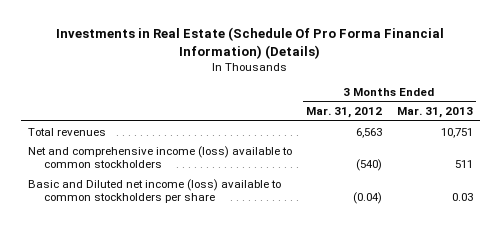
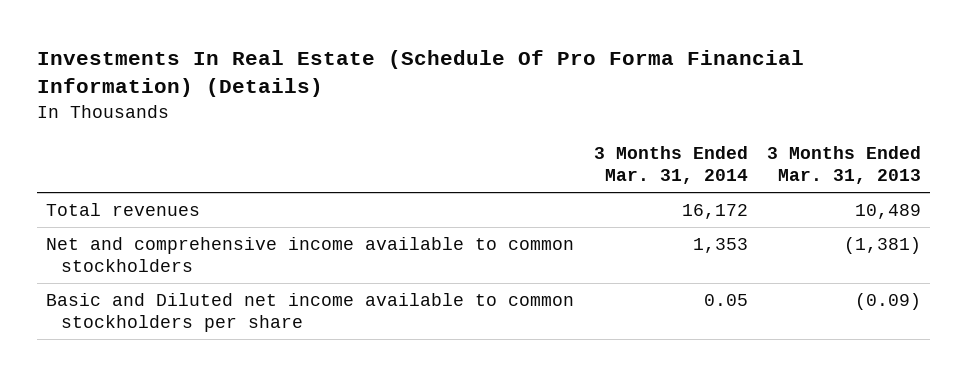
- Investments in Real Estate (Schedule Of Pro Forma Financial Information) (Details)
+ Investments In Real Estate (Schedule Of Pro Forma Financial Information) (Details)
- | 3 Months Ended Mar. 31, 2012 | 3 Months Ended Mar. 31, 2013
+ | 3 Months Ended Mar. 31, 2014 | 3 Months Ended Mar. 31, 2013
- Total revenues | 6,563 | 10,751
- Net and comprehensive income (loss) available to common stockholders | (540) | 511
- Basic and Diluted net income (loss) available to common stockholders per share | (0.04) | 0.03
+ Total revenues | 16,172 | 10,489
+ Net and comprehensive income available to common stockholders | 1,353 | (1,381)
+ Basic and Diluted net income available to common stockholders per share | 0.05 | (0.09)

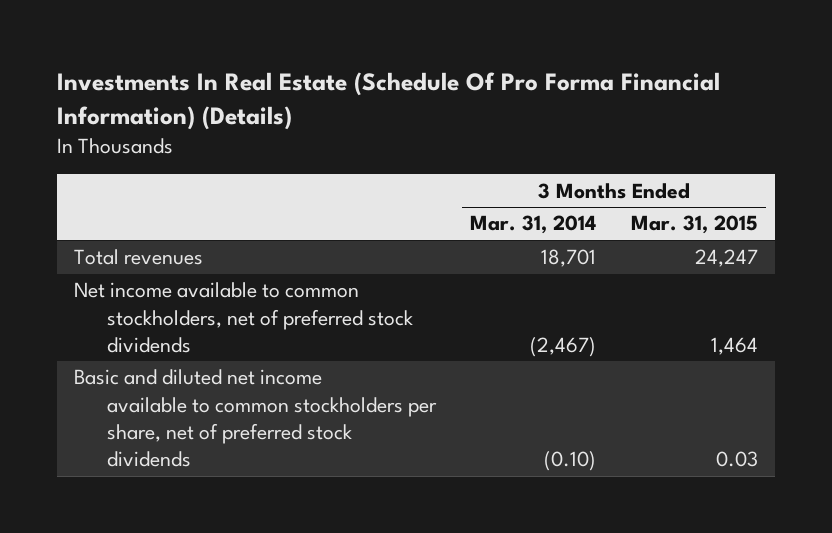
- | 3 Months Ended Mar. 31, 2014 | 3 Months Ended Mar. 31, 2013
+ | 3 Months Ended Mar. 31, 2014 | 3 Months Ended Mar. 31, 2015
- Total revenues | 16,172 | 10,489
- Net and comprehensive income available to common stockholders | 1,353 | (1,381)
- Basic and Diluted net income available to common stockholders per share | 0.05 | (0.09)
+ Total revenues | 18,701 | 24,247
+ Net income available to common stockholders, net of preferred stock dividends | (2,467) | 1,464
+ Basic and diluted net income available to common stockholders per share, net of preferred stock dividends | (0.10) | 0.03

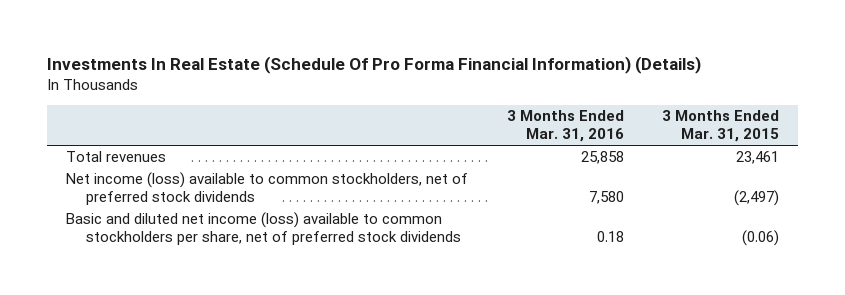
- | 3 Months Ended Mar. 31, 2014 | 3 Months Ended Mar. 31, 2015
+ | 3 Months Ended Mar. 31, 2016 | 3 Months Ended Mar. 31, 2015
- Total revenues | 18,701 | 24,247
- Net income available to common stockholders, net of preferred stock dividends | (2,467) | 1,464
- Basic and diluted net income available to common stockholders per share, net of preferred stock dividends | (0.10) | 0.03
+ Total revenues | 25,858 | 23,461
+ Net income (loss) available to common stockholders, net of preferred stock dividends | 7,580 | (2,497)
+ Basic and diluted net income (loss) available to common stockholders per share, net of preferred stock dividends | 0.18 | (0.06)

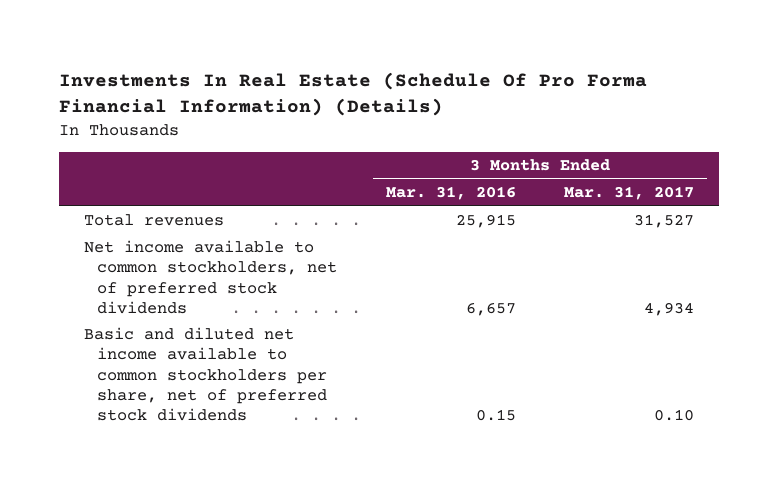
- | 3 Months Ended Mar. 31, 2016 | 3 Months Ended Mar. 31, 2015
+ | 3 Months Ended Mar. 31, 2016 | 3 Months Ended Mar. 31, 2017
- Total revenues | 25,858 | 23,461
- Net income (loss) available to common stockholders, net of preferred stock dividends | 7,580 | (2,497)
- Basic and diluted net income (loss) available to common stockholders per share, net of preferred stock dividends | 0.18 | (0.06)
+ Total revenues | 25,915 | 31,527
+ Net income available to common stockholders, net of preferred stock dividends | 6,657 | 4,934
+ Basic and diluted net income available to common stockholders per share, net of preferred stock dividends | 0.15 | 0.10

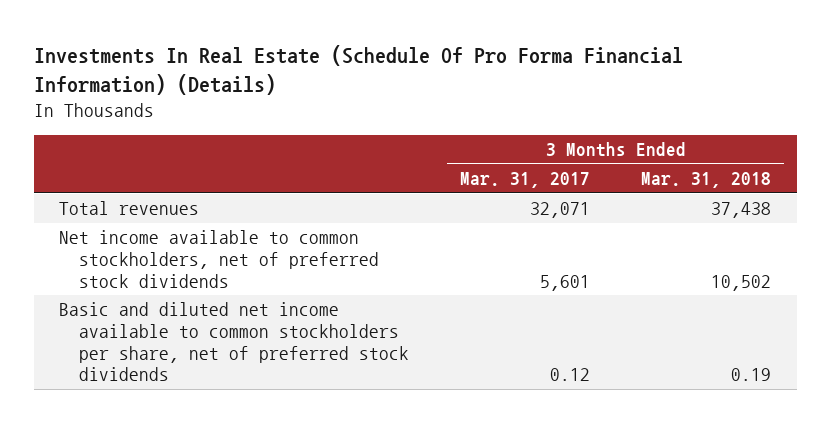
- | 3 Months Ended Mar. 31, 2016 | 3 Months Ended Mar. 31, 2017
+ | 3 Months Ended Mar. 31, 2017 | 3 Months Ended Mar. 31, 2018
- Total revenues | 25,915 | 31,527
- Net income available to common stockholders, net of preferred stock dividends | 6,657 | 4,934
- Basic and diluted net income available to common stockholders per share, net of preferred stock dividends | 0.15 | 0.10
+ Total revenues | 32,071 | 37,438
+ Net income available to common stockholders, net of preferred stock dividends | 5,601 | 10,502
+ Basic and diluted net income available to common stockholders per share, net of preferred stock dividends | 0.12 | 0.19

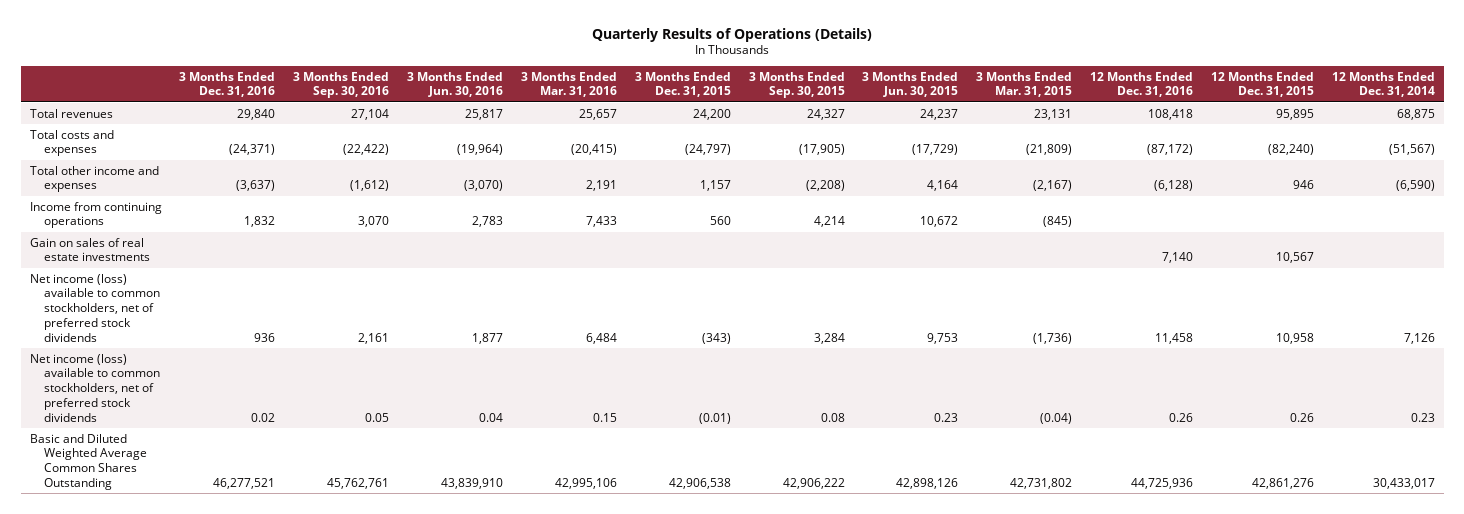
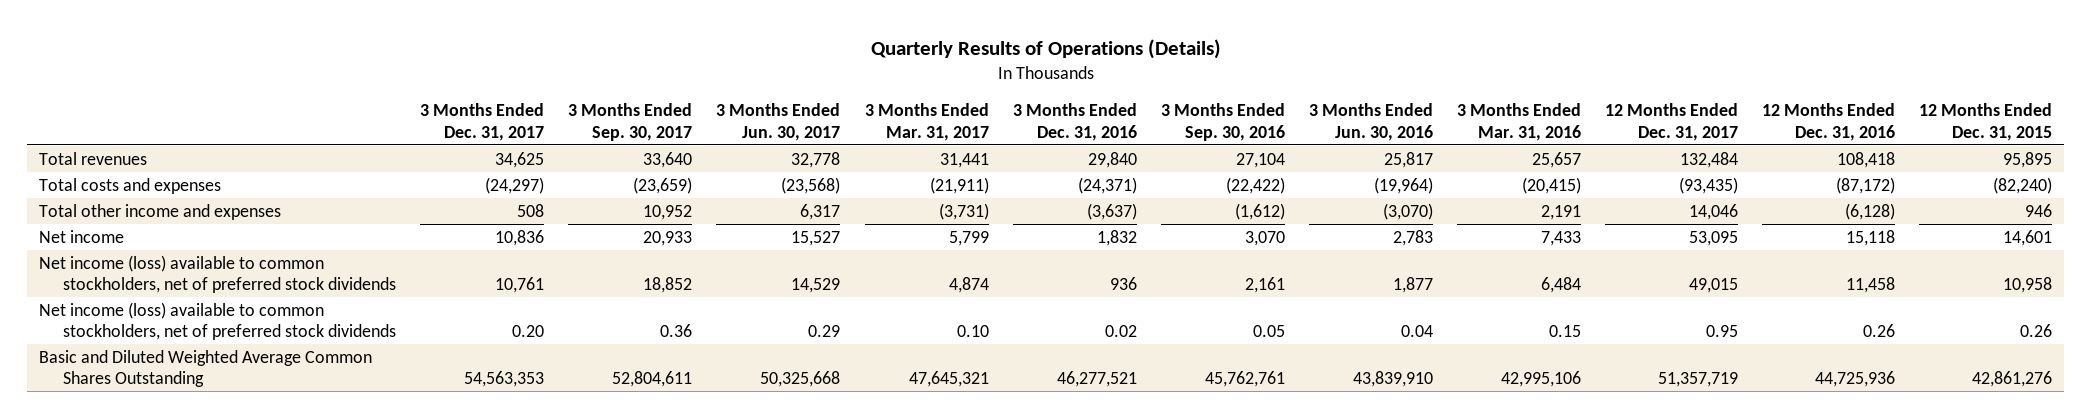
- | 3 Months Ended Dec. 31, 2016 | 3 Months Ended Sep. 30, 2016 | 3 Months Ended Jun. 30, 2016 | 3 Months Ended Mar. 31, 2016 | 3 Months Ended Dec. 31, 2015 | 3 Months Ended Sep. 30, 2015 | 3 Months Ended Jun. 30, 2015 | 3 Months Ended Mar. 31, 2015 | 12 Months Ended Dec. 31, 2016 | 12 Months Ended Dec. 31, 2015 | 12 Months Ended Dec. 31, 2014
+ | 3 Months Ended Dec. 31, 2017 | 3 Months Ended Sep. 30, 2017 | 3 Months Ended Jun. 30, 2017 | 3 Months Ended Mar. 31, 2017 | 3 Months Ended Dec. 31, 2016 | 3 Months Ended Sep. 30, 2016 | 3 Months Ended Jun. 30, 2016 | 3 Months Ended Mar. 31, 2016 | 12 Months Ended Dec. 31, 2017 | 12 Months Ended Dec. 31, 2016 | 12 Months Ended Dec. 31, 2015
- Income from continuing operations | 1,832 | 3,070 | 2,783 | 7,433 | 560 | 4,214 | 10,672 | (845) | | |
- Gain on sales of real estate investments | | | | | | | | | 7,140 | 10,567 |
+ Net income | 10,836 | 20,933 | 15,527 | 5,799 | 1,832 | 3,070 | 2,783 | 7,433 | 53,095 | 15,118 | 14,601

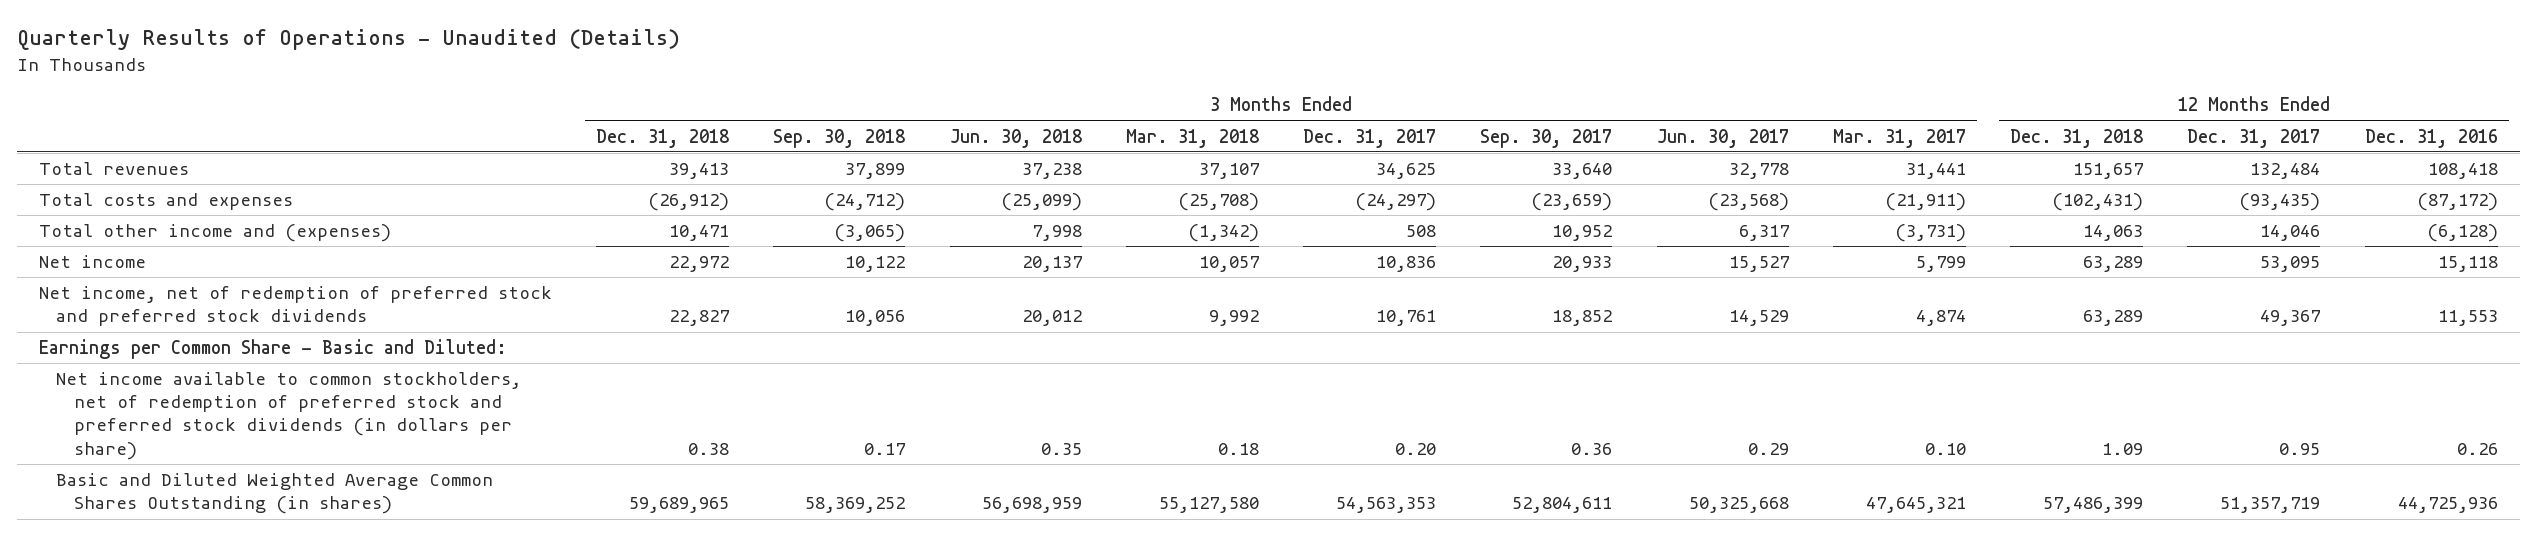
- Quarterly Results of Operations (Details)
+ Quarterly Results of Operations - Unaudited (Details)
- | 3 Months Ended Dec. 31, 2017 | 3 Months Ended Sep. 30, 2017 | 3 Months Ended Jun. 30, 2017 | 3 Months Ended Mar. 31, 2017 | 3 Months Ended Dec. 31, 2016 | 3 Months Ended Sep. 30, 2016 | 3 Months Ended Jun. 30, 2016 | 3 Months Ended Mar. 31, 2016 | 12 Months Ended Dec. 31, 2017 | 12 Months Ended Dec. 31, 2016 | 12 Months Ended Dec. 31, 2015
+ | 3 Months Ended Dec. 31, 2018 | 3 Months Ended Sep. 30, 2018 | 3 Months Ended Jun. 30, 2018 | 3 Months Ended Mar. 31, 2018 | 3 Months Ended Dec. 31, 2017 | 3 Months Ended Sep. 30, 2017 | 3 Months Ended Jun. 30, 2017 | 3 Months Ended Mar. 31, 2017 | 12 Months Ended Dec. 31, 2018 | 12 Months Ended Dec. 31, 2017 | 12 Months Ended Dec. 31, 2016
- Total other income and expenses | 508 | 10,952 | 6,317 | (3,731) | (3,637) | (1,612) | (3,070) | 2,191 | 14,046 | (6,128) | 946
+ Total other income and (expenses) | 10,471 | (3,065) | 7,998 | (1,342) | 508 | 10,952 | 6,317 | (3,731) | 14,063 | 14,046 | (6,128)
- Net income (loss) available to common stockholders, net of preferred stock dividends | 10,761 | 18,852 | 14,529 | 4,874 | 936 | 2,161 | 1,877 | 6,484 | 49,015 | 11,458 | 10,958
- Net income (loss) available to common stockholders, net of preferred stock dividends | 0.20 | 0.36 | 0.29 | 0.10 | 0.02 | 0.05 | 0.04 | 0.15 | 0.95 | 0.26 | 0.26
- Basic and Diluted Weighted Average Common Shares Outstanding | 54,563,353 | 52,804,611 | 50,325,668 | 47,645,321 | 46,277,521 | 45,762,761 | 43,839,910 | 42,995,106 | 51,357,719 | 44,725,936 | 42,861,276
+ Net income, net of redemption of preferred stock and preferred stock dividends | 22,827 | 10,056 | 20,012 | 9,992 | 10,761 | 18,852 | 14,529 | 4,874 | 63,289 | 49,367 | 11,553
+ Earnings per Common Share - Basic and Diluted:
+ Net income available to common stockholders, net of redemption of preferred stock and preferred stock dividends (in dollars per share) | 0.38 | 0.17 | 0.35 | 0.18 | 0.20 | 0.36 | 0.29 | 0.10 | 1.09 | 0.95 | 0.26
+ Basic and Diluted Weighted Average Common Shares Outstanding (in shares) | 59,689,965 | 58,369,252 | 56,698,959 | 55,127,580 | 54,563,353 | 52,804,611 | 50,325,668 | 47,645,321 | 57,486,399 | 51,357,719 | 44,725,936

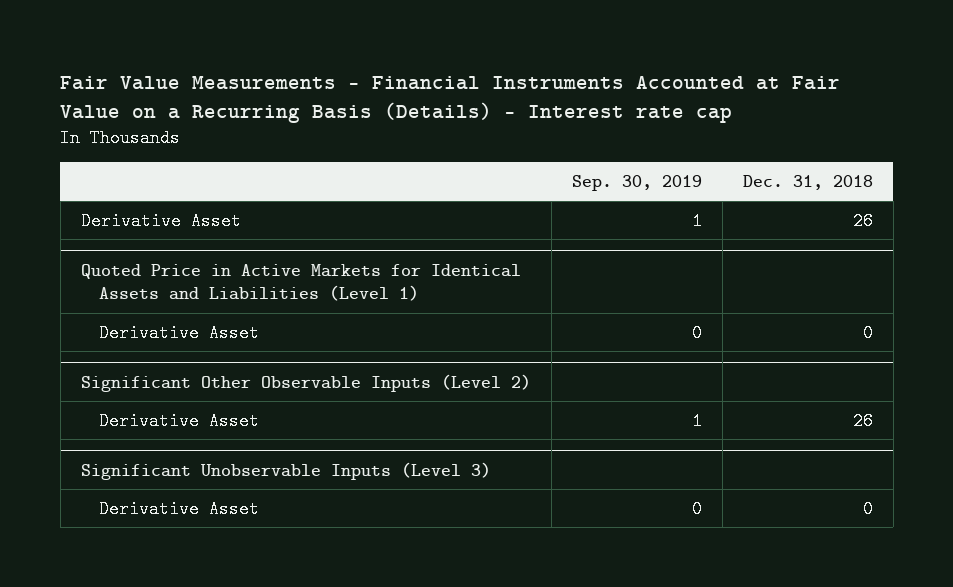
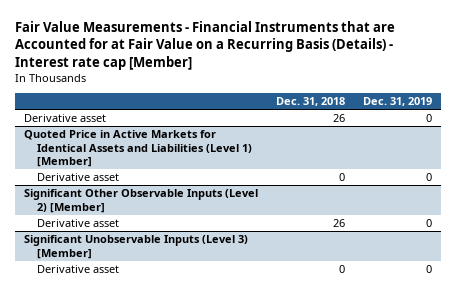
- Fair Value Measurements - Financial Instruments Accounted at Fair Value on a Recurring Basis (Details) - Interest rate cap
+ Fair Value Measurements - Financial Instruments that are Accounted for at Fair Value on a Recurring Basis (Details) - Interest rate cap [Member]
- | Sep. 30, 2019 | Dec. 31, 2018
+ | Dec. 31, 2018 | Dec. 31, 2019
- Derivative Asset | 1 | 26
- Quoted Price in Active Markets for Identical Assets and Liabilities (Level 1)
- Derivative Asset | 0 | 0
- Significant Other Observable Inputs (Level 2)
- Derivative Asset | 1 | 26
- Significant Unobservable Inputs (Level 3)
- Derivative Asset | 0 | 0
+ Derivative asset | 26 | 0
+ Quoted Price in Active Markets for Identical Assets and Liabilities (Level 1) [Member]
+ Derivative asset | 0 | 0
+ Significant Other Observable Inputs (Level 2) [Member]
+ Derivative asset | 26 | 0
+ Significant Unobservable Inputs (Level 3) [Member]
+ Derivative asset | 0 | 0

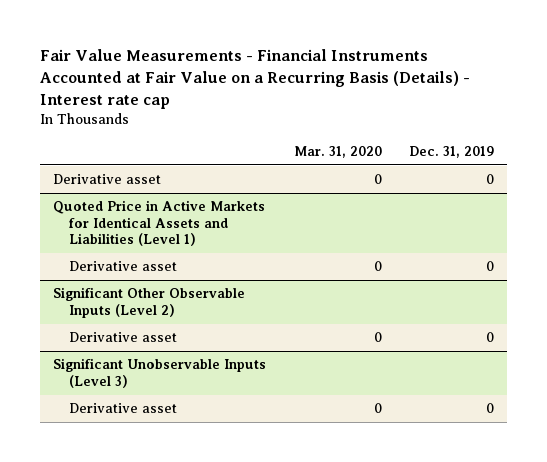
- Fair Value Measurements - Financial Instruments that are Accounted for at Fair Value on a Recurring Basis (Details) - Interest rate cap [Member]
+ Fair Value Measurements - Financial Instruments Accounted at Fair Value on a Recurring Basis (Details) - Interest rate cap
- | Dec. 31, 2018 | Dec. 31, 2019
+ | Mar. 31, 2020 | Dec. 31, 2019
- Quoted Price in Active Markets for Identical Assets and Liabilities (Level 1) [Member]
+ Quoted Price in Active Markets for Identical Assets and Liabilities (Level 1)
- Significant Other Observable Inputs (Level 2) [Member]
+ Significant Other Observable Inputs (Level 2)
- Significant Unobservable Inputs (Level 3) [Member]
+ Significant Unobservable Inputs (Level 3)

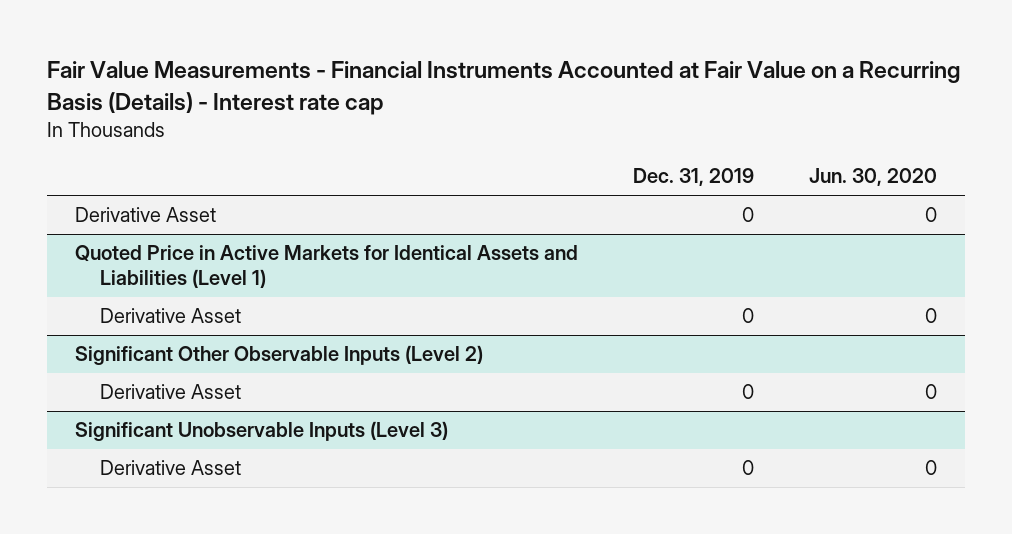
- | Mar. 31, 2020 | Dec. 31, 2019
+ | Dec. 31, 2019 | Jun. 30, 2020
- Derivative asset | 0 | 0
+ Derivative Asset | 0 | 0
@ Quoted Price in Active Markets for Identical Assets and Liabilities (Level 1)
- Derivative asset | 0 | 0
+ Derivative Asset | 0 | 0
@ Significant Other Observable Inputs (Level 2)
- Derivative asset | 0 | 0
+ Derivative Asset | 0 | 0
@ Significant Unobservable Inputs (Level 3)
- Derivative asset | 0 | 0
+ Derivative Asset | 0 | 0

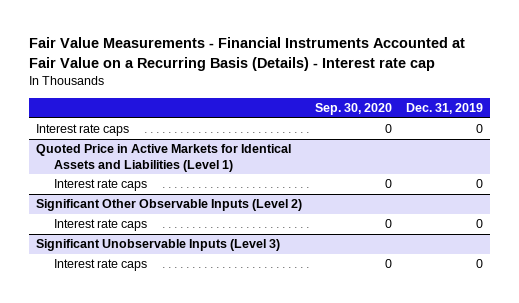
- | Dec. 31, 2019 | Jun. 30, 2020
+ | Sep. 30, 2020 | Dec. 31, 2019
- Derivative Asset | 0 | 0
+ Interest rate caps | 0 | 0
@ Quoted Price in Active Markets for Identical Assets and Liabilities (Level 1)
- Derivative Asset | 0 | 0
+ Interest rate caps | 0 | 0
@ Significant Other Observable Inputs (Level 2)
- Derivative Asset | 0 | 0
+ Interest rate caps | 0 | 0
@ Significant Unobservable Inputs (Level 3)
- Derivative Asset | 0 | 0
+ Interest rate caps | 0 | 0

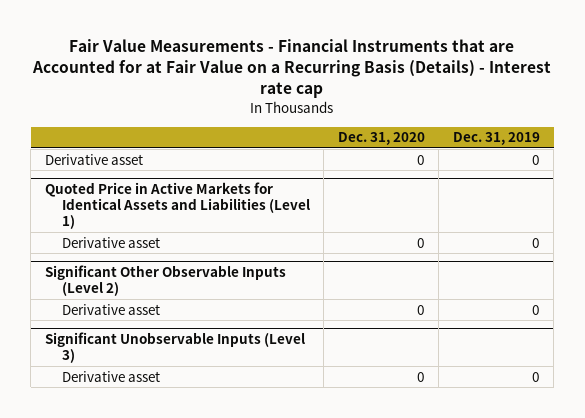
- Fair Value Measurements - Financial Instruments Accounted at Fair Value on a Recurring Basis (Details) - Interest rate cap
+ Fair Value Measurements - Financial Instruments that are Accounted for at Fair Value on a Recurring Basis (Details) - Interest rate cap
- | Sep. 30, 2020 | Dec. 31, 2019
+ | Dec. 31, 2020 | Dec. 31, 2019
- Interest rate caps | 0 | 0
+ Derivative asset | 0 | 0
@ Quoted Price in Active Markets for Identical Assets and Liabilities (Level 1)
- Interest rate caps | 0 | 0
+ Derivative asset | 0 | 0
@ Significant Other Observable Inputs (Level 2)
- Interest rate caps | 0 | 0
+ Derivative asset | 0 | 0
@ Significant Unobservable Inputs (Level 3)
- Interest rate caps | 0 | 0
+ Derivative asset | 0 | 0

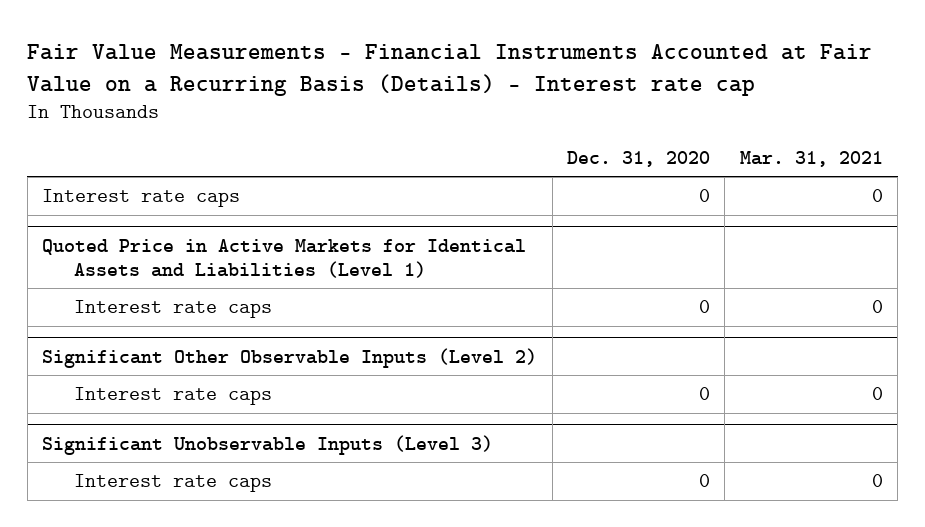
- Fair Value Measurements - Financial Instruments that are Accounted for at Fair Value on a Recurring Basis (Details) - Interest rate cap
+ Fair Value Measurements - Financial Instruments Accounted at Fair Value on a Recurring Basis (Details) - Interest rate cap
- | Dec. 31, 2020 | Dec. 31, 2019
+ | Dec. 31, 2020 | Mar. 31, 2021
- Derivative asset | 0 | 0
+ Interest rate caps | 0 | 0
@ Quoted Price in Active Markets for Identical Assets and Liabilities (Level 1)
- Derivative asset | 0 | 0
+ Interest rate caps | 0 | 0
@ Significant Other Observable Inputs (Level 2)
- Derivative asset | 0 | 0
+ Interest rate caps | 0 | 0
@ Significant Unobservable Inputs (Level 3)
- Derivative asset | 0 | 0
+ Interest rate caps | 0 | 0

